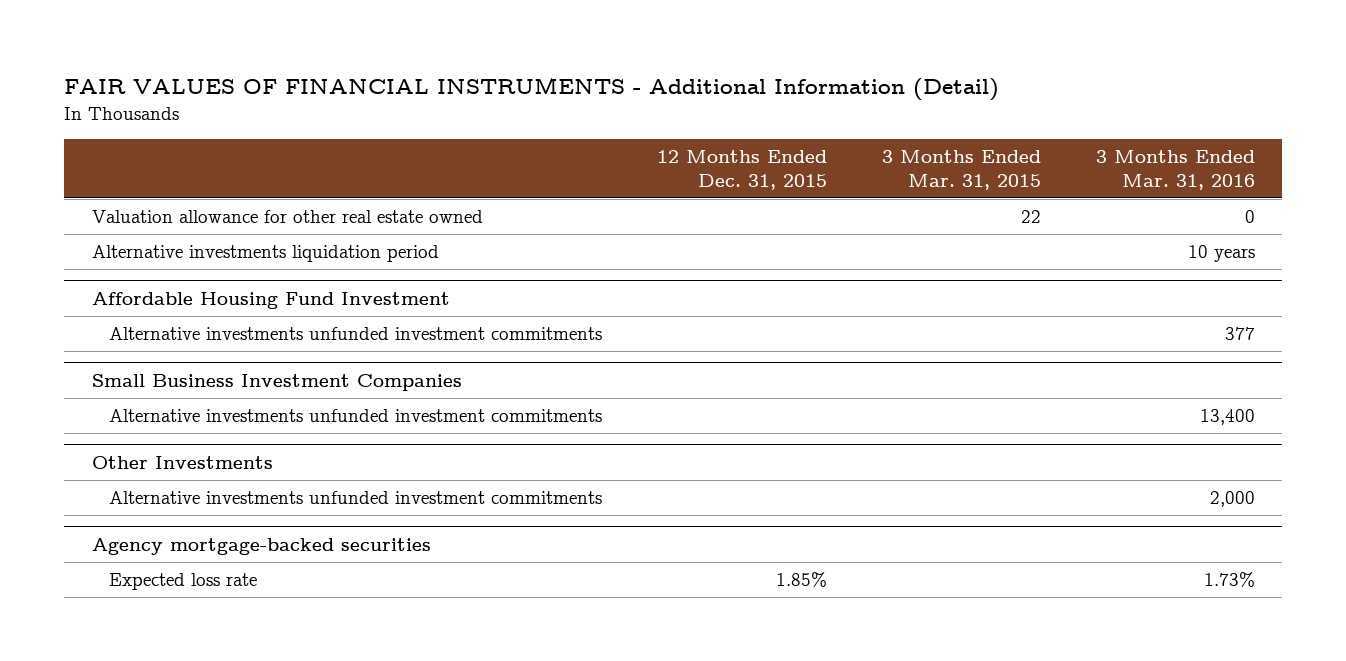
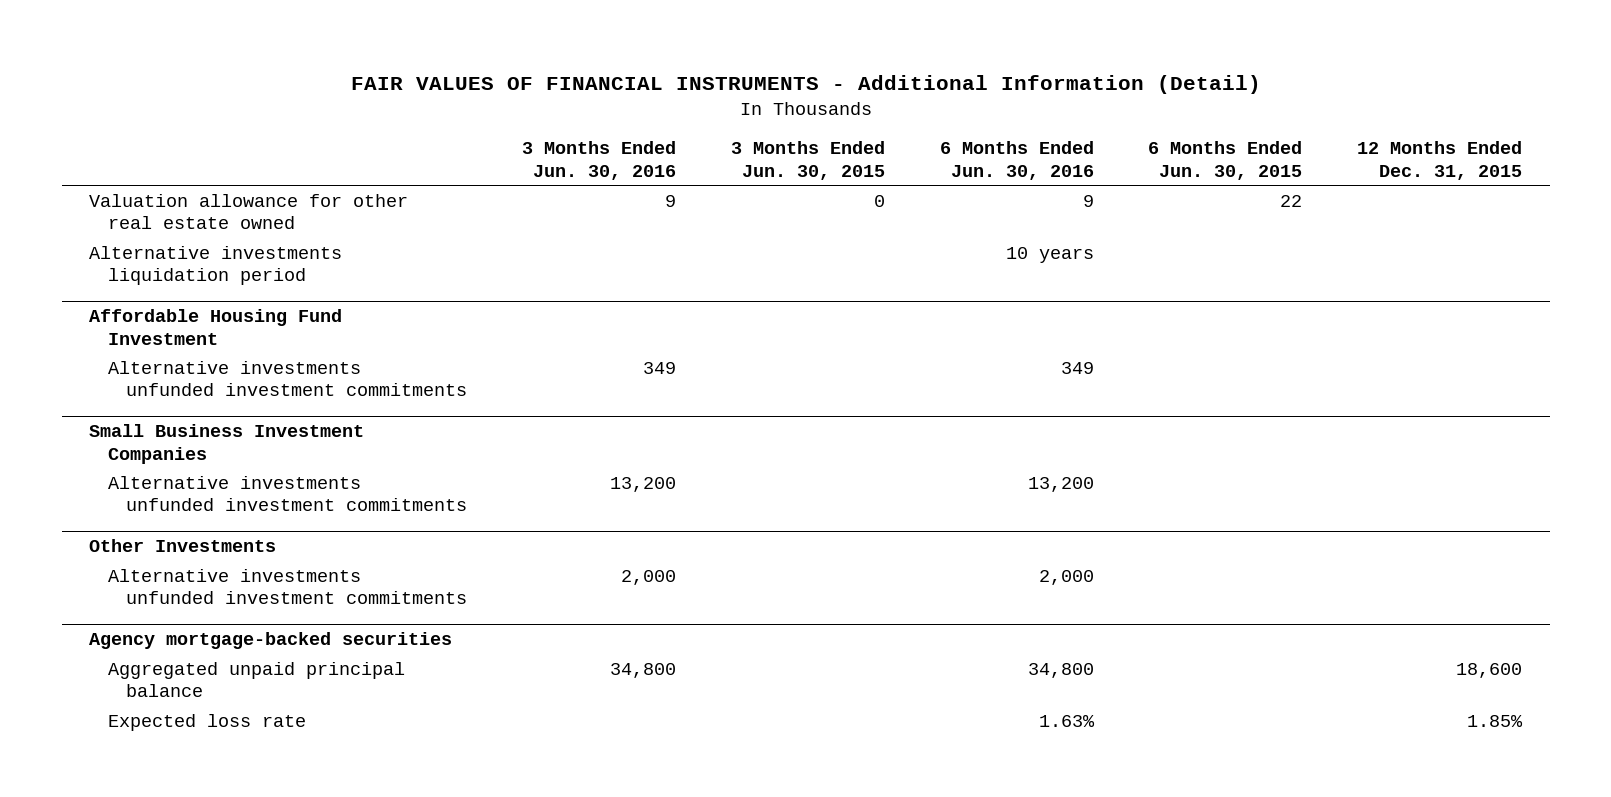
- | 12 Months Ended Dec. 31, 2015 | 3 Months Ended Mar. 31, 2015 | 3 Months Ended Mar. 31, 2016
+ | 3 Months Ended Jun. 30, 2016 | 3 Months Ended Jun. 30, 2015 | 6 Months Ended Jun. 30, 2016 | 6 Months Ended Jun. 30, 2015 | 12 Months Ended Dec. 31, 2015
@ Agency mortgage-backed securities
+ Aggregated unpaid principal balance | 34,800 | | 34,800 | | 18,600

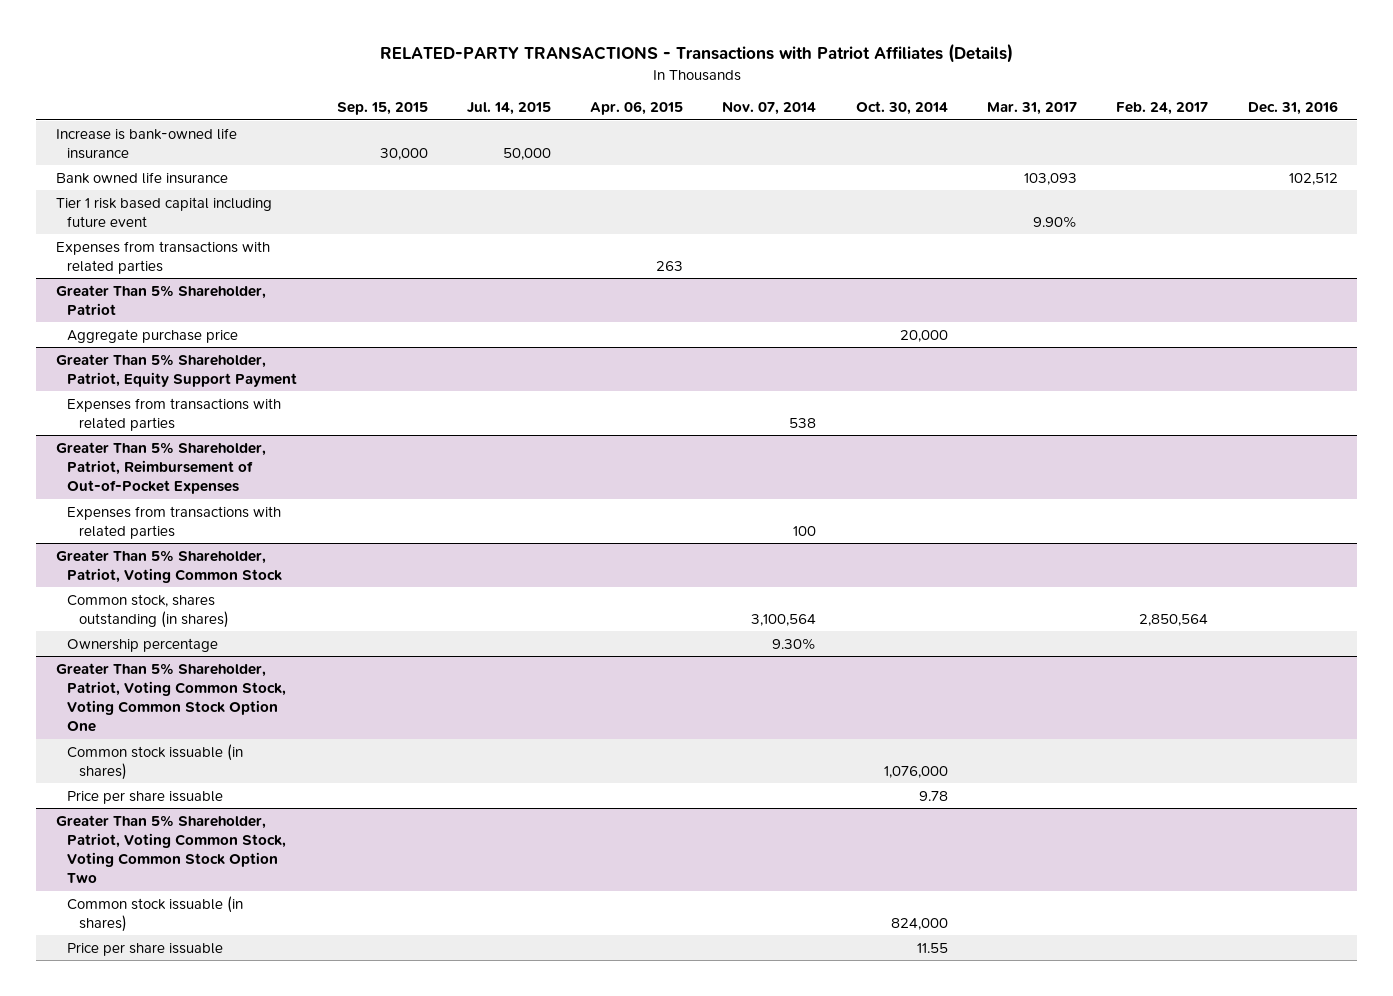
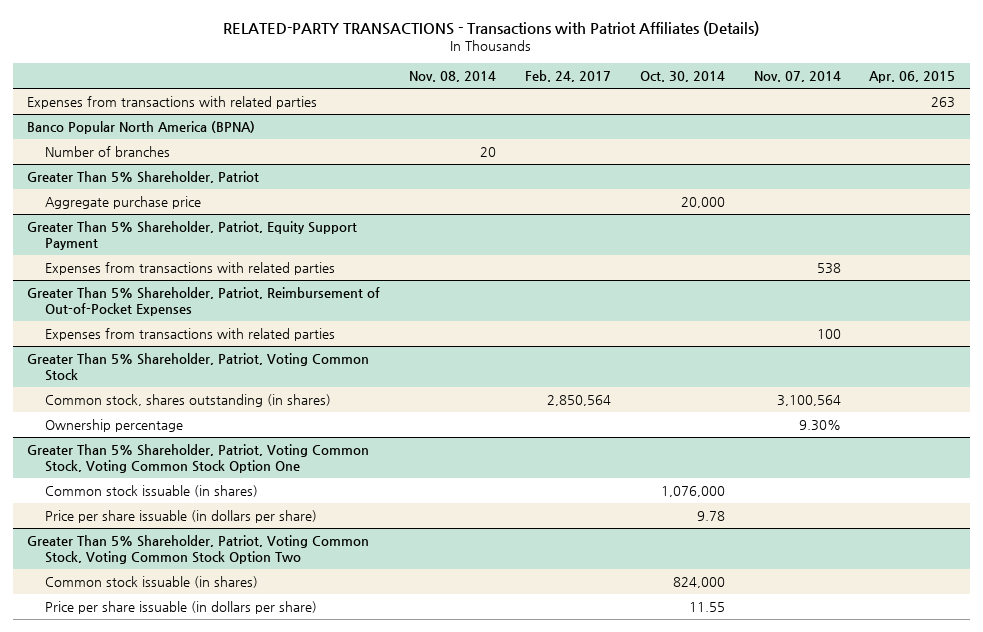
- | Sep. 15, 2015 | Jul. 14, 2015 | Apr. 06, 2015 | Nov. 07, 2014 | Oct. 30, 2014 | Mar. 31, 2017 | Feb. 24, 2017 | Dec. 31, 2016
+ | Nov. 08, 2014 | Feb. 24, 2017 | Oct. 30, 2014 | Nov. 07, 2014 | Apr. 06, 2015
- Increase is bank-owned life insurance | 30,000 | 50,000 | | | | | |
- Bank owned life insurance | | | | | | 103,093 | | 102,512
- Tier 1 risk based capital including future event | | | | | | 9.90% | |
+ Banco Popular North America (BPNA)
+ Number of branches | 20 | | | |
@ Greater Than 5% Shareholder, Patriot, Voting Common Stock, Voting Common Stock Option One
- Price per share issuable | | | | | 9.78 | | |
+ Price per share issuable (in dollars per share) | | | 9.78 | |
@ Greater Than 5% Shareholder, Patriot, Voting Common Stock, Voting Common Stock Option Two
- Price per share issuable | | | | | 11.55 | | |
+ Price per share issuable (in dollars per share) | | | 11.55 | |

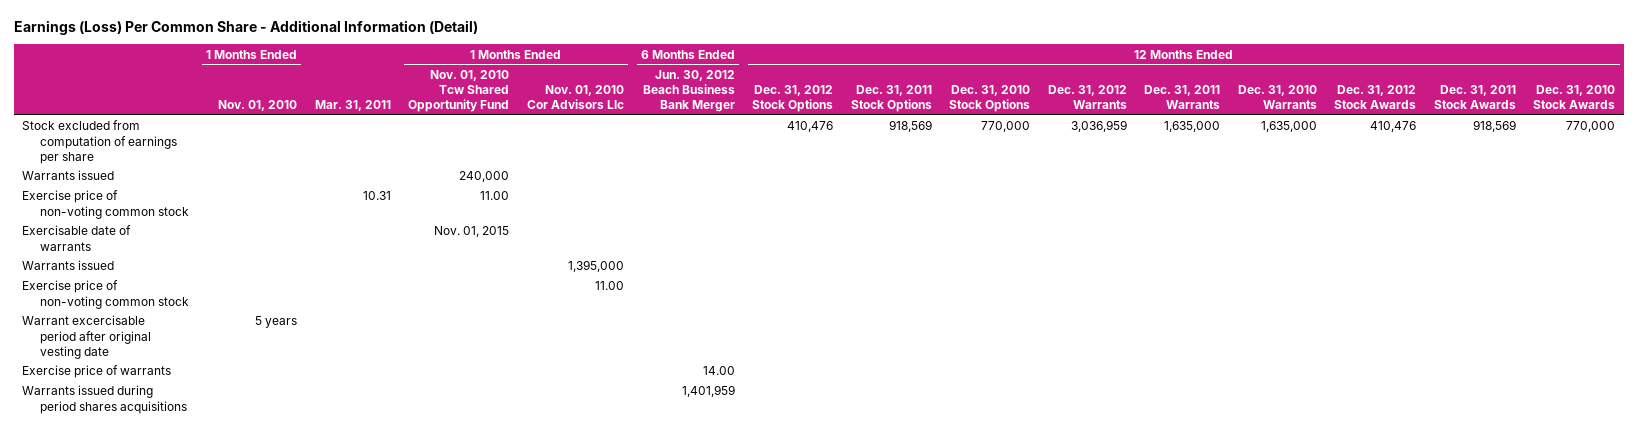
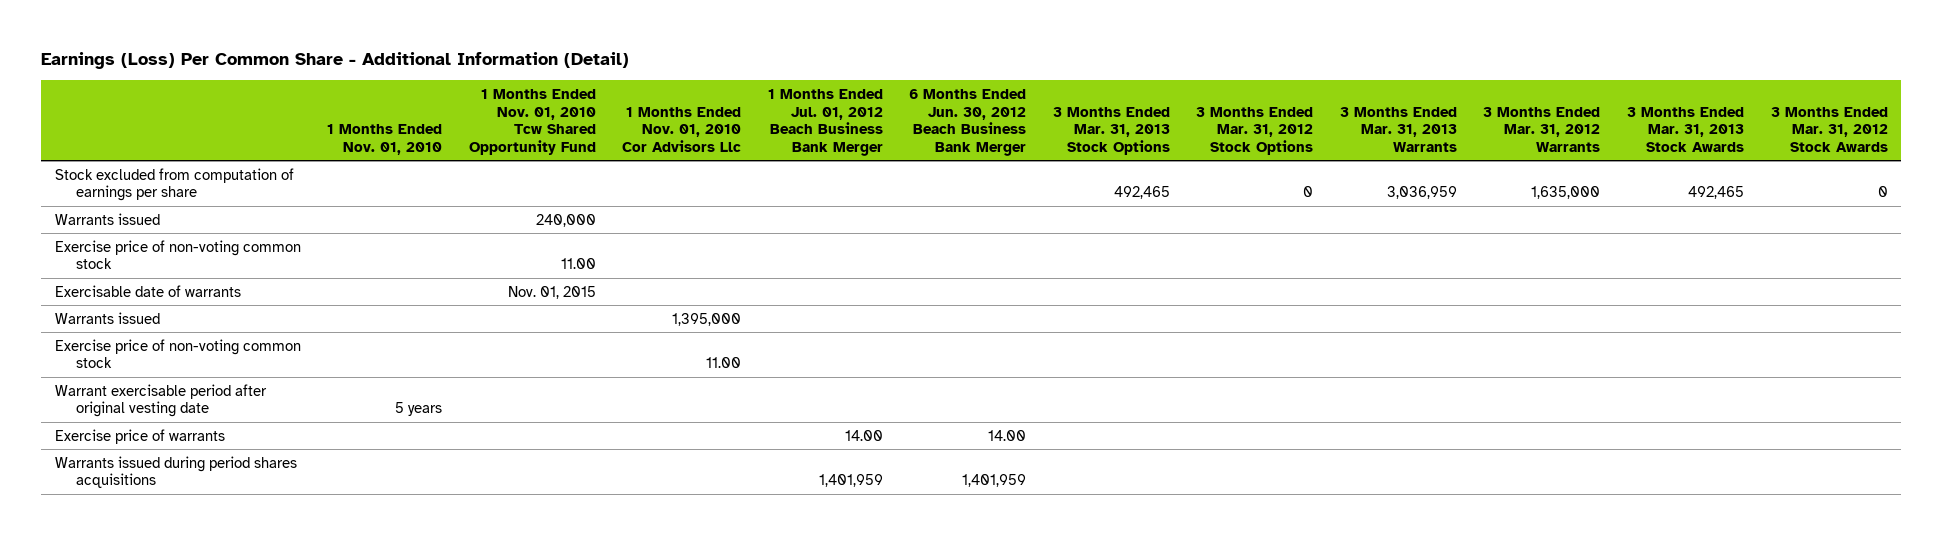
- | 1 Months Ended Nov. 01, 2010 | Mar. 31, 2011 | 1 Months Ended Nov. 01, 2010 Tcw Shared Opportunity Fund | 1 Months Ended Nov. 01, 2010 Cor Advisors Llc | 6 Months Ended Jun. 30, 2012 Beach Business Bank Merger | 12 Months Ended Dec. 31, 2012 Stock Options | 12 Months Ended Dec. 31, 2011 Stock Options | 12 Months Ended Dec. 31, 2010 Stock Options | 12 Months Ended Dec. 31, 2012 Warrants | 12 Months Ended Dec. 31, 2011 Warrants | 12 Months Ended Dec. 31, 2010 Warrants | 12 Months Ended Dec. 31, 2012 Stock Awards | 12 Months Ended Dec. 31, 2011 Stock Awards | 12 Months Ended Dec. 31, 2010 Stock Awards
+ | 1 Months Ended Nov. 01, 2010 | 1 Months Ended Nov. 01, 2010 Tcw Shared Opportunity Fund | 1 Months Ended Nov. 01, 2010 Cor Advisors Llc | 1 Months Ended Jul. 01, 2012 Beach Business Bank Merger | 6 Months Ended Jun. 30, 2012 Beach Business Bank Merger | 3 Months Ended Mar. 31, 2013 Stock Options | 3 Months Ended Mar. 31, 2012 Stock Options | 3 Months Ended Mar. 31, 2013 Warrants | 3 Months Ended Mar. 31, 2012 Warrants | 3 Months Ended Mar. 31, 2013 Stock Awards | 3 Months Ended Mar. 31, 2012 Stock Awards
- Warrant excercisable period after original vesting date | 5 years | | | | | | | | | | | | |
+ Warrant exercisable period after original vesting date | 5 years | | | | | | | | | |

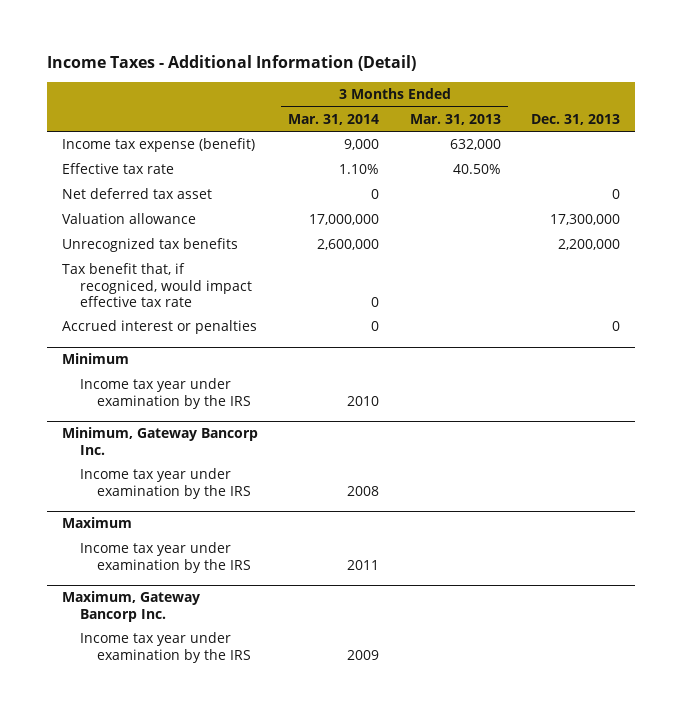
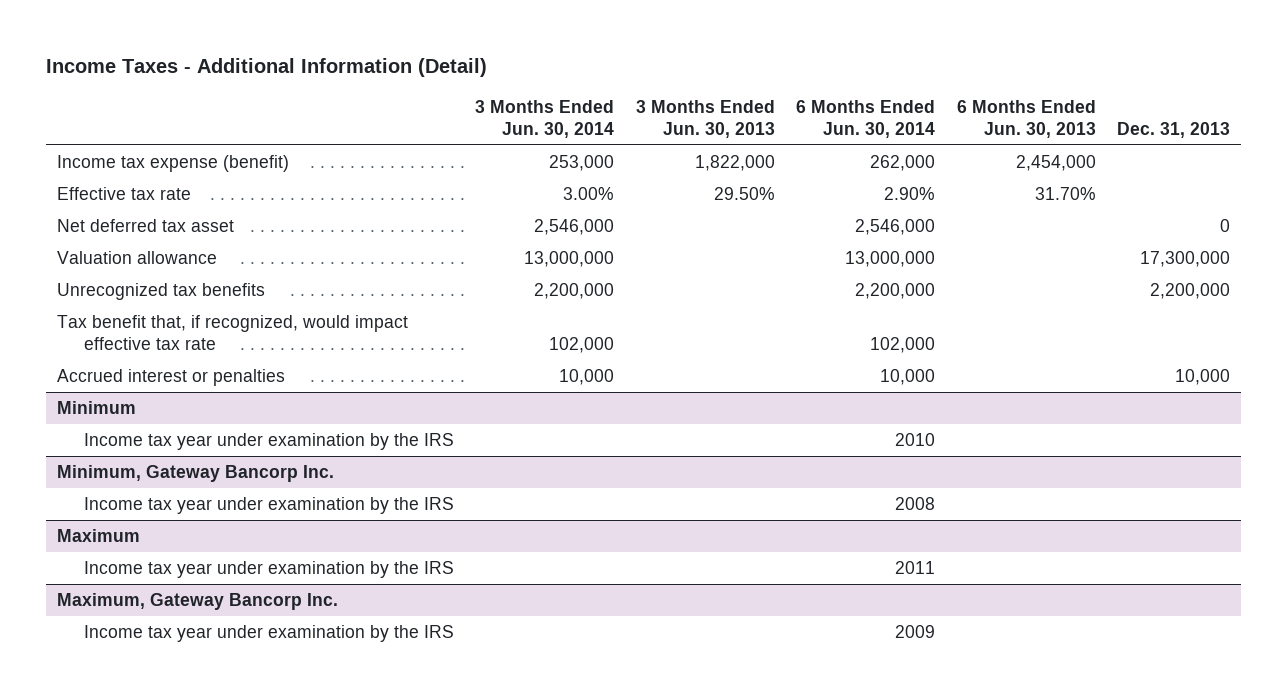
- | 3 Months Ended Mar. 31, 2014 | 3 Months Ended Mar. 31, 2013 | Dec. 31, 2013
+ | 3 Months Ended Jun. 30, 2014 | 3 Months Ended Jun. 30, 2013 | 6 Months Ended Jun. 30, 2014 | 6 Months Ended Jun. 30, 2013 | Dec. 31, 2013
- Tax benefit that, if recogniced, would impact effective tax rate | 0 | |
- Accrued interest or penalties | 0 | | 0
+ Tax benefit that, if recognized, would impact effective tax rate | 102,000 | | 102,000 | |
+ Accrued interest or penalties | 10,000 | | 10,000 | | 10,000

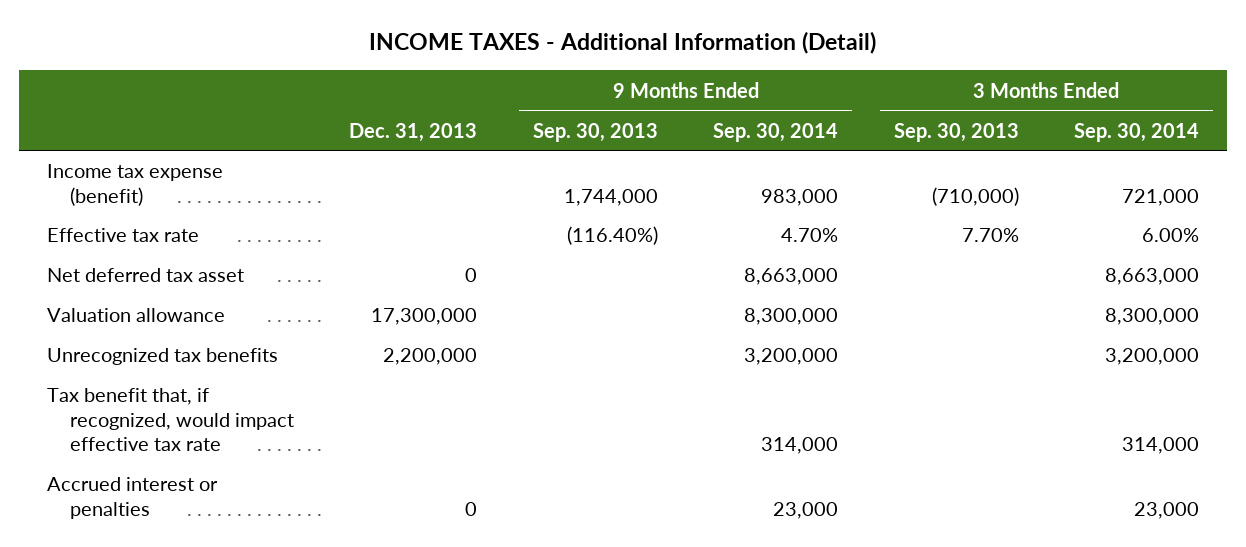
- Income Taxes - Additional Information (Detail)
+ INCOME TAXES - Additional Information (Detail)
- | 3 Months Ended Jun. 30, 2014 | 3 Months Ended Jun. 30, 2013 | 6 Months Ended Jun. 30, 2014 | 6 Months Ended Jun. 30, 2013 | Dec. 31, 2013
+ | Dec. 31, 2013 | 9 Months Ended Sep. 30, 2013 | 9 Months Ended Sep. 30, 2014 | 3 Months Ended Sep. 30, 2013 | 3 Months Ended Sep. 30, 2014
- Accrued interest or penalties | 10,000 | | 10,000 | | 10,000
- Minimum
- Income tax year under examination by the IRS | | | 2010 | |
- Minimum, Gateway Bancorp Inc.
- Income tax year under examination by the IRS | | | 2008 | |
- Maximum
- Income tax year under examination by the IRS | | | 2011 | |
- Maximum, Gateway Bancorp Inc.
- Income tax year under examination by the IRS | | | 2009 | |
+ Accrued interest or penalties | 0 | | 23,000 | | 23,000

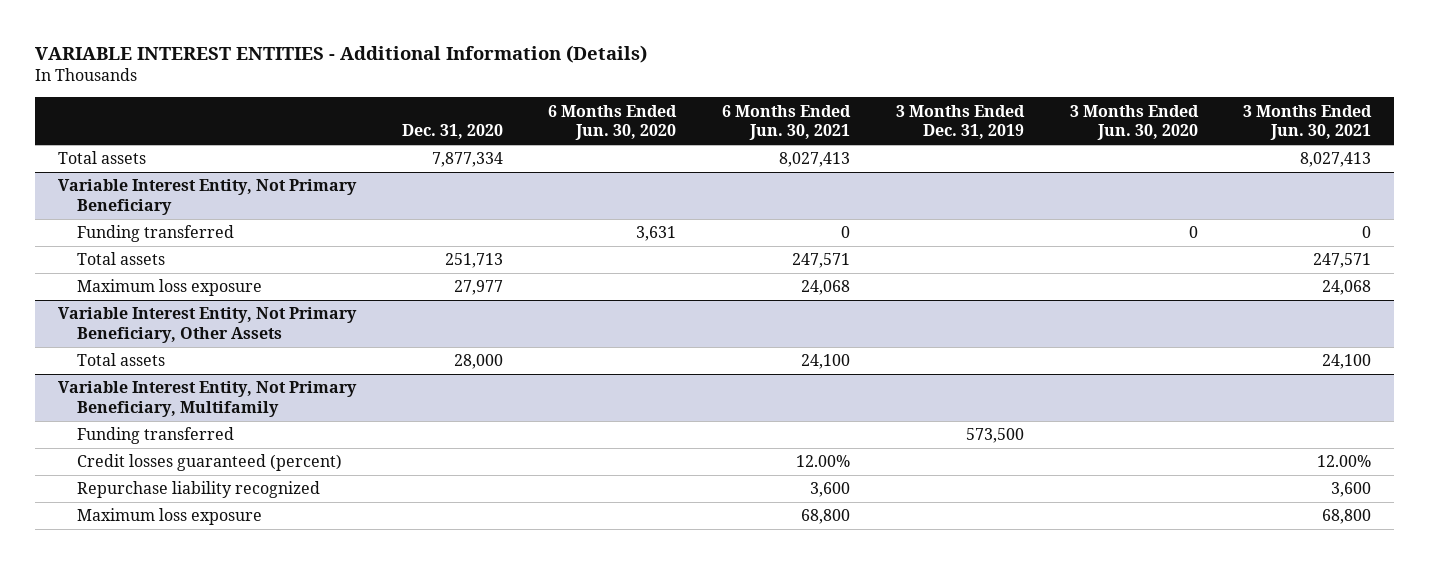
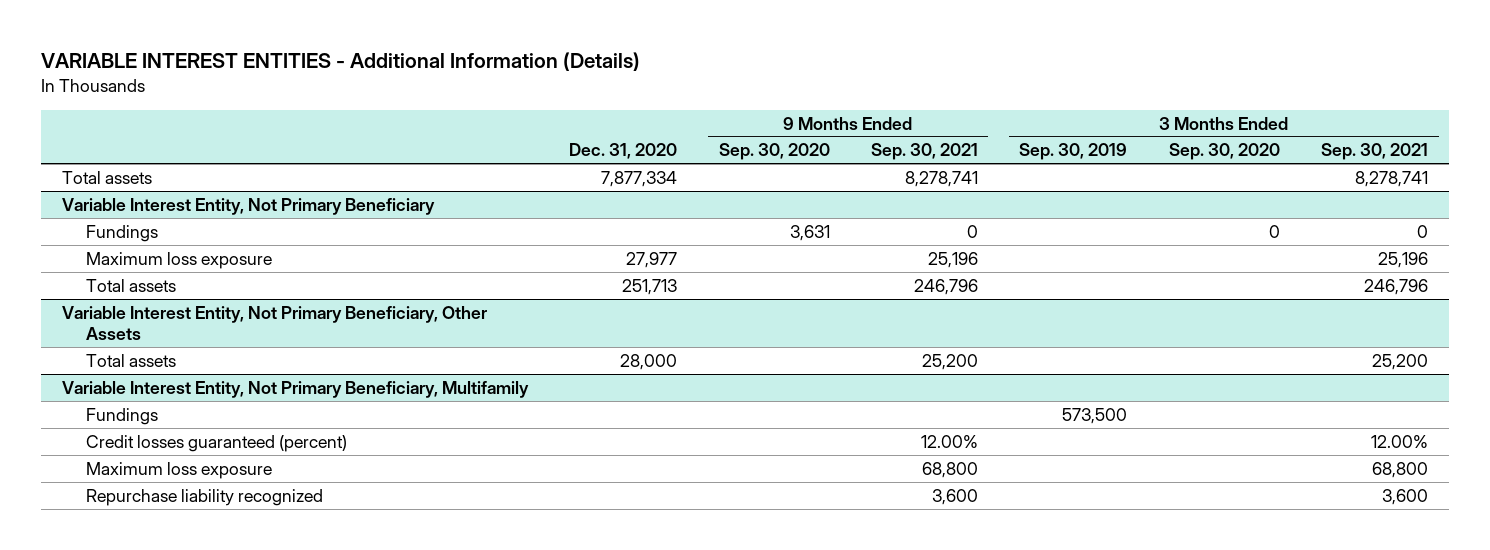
- | Dec. 31, 2020 | 6 Months Ended Jun. 30, 2020 | 6 Months Ended Jun. 30, 2021 | 3 Months Ended Dec. 31, 2019 | 3 Months Ended Jun. 30, 2020 | 3 Months Ended Jun. 30, 2021
+ | Dec. 31, 2020 | 9 Months Ended Sep. 30, 2020 | 9 Months Ended Sep. 30, 2021 | 3 Months Ended Sep. 30, 2019 | 3 Months Ended Sep. 30, 2020 | 3 Months Ended Sep. 30, 2021
@ Variable Interest Entity, Not Primary Beneficiary
- Funding transferred | | 3,631 | 0 | | 0 | 0
+ Fundings | | 3,631 | 0 | | 0 | 0
moved down: Total assets | 251,713 | | 246,796 | | | 246,796
@ Variable Interest Entity, Not Primary Beneficiary, Multifamily
- Funding transferred | | | | 573,500 | |
+ Fundings | | | | 573,500 | |
moved down: Repurchase liability recognized | | | 3,600 | | | 3,600

